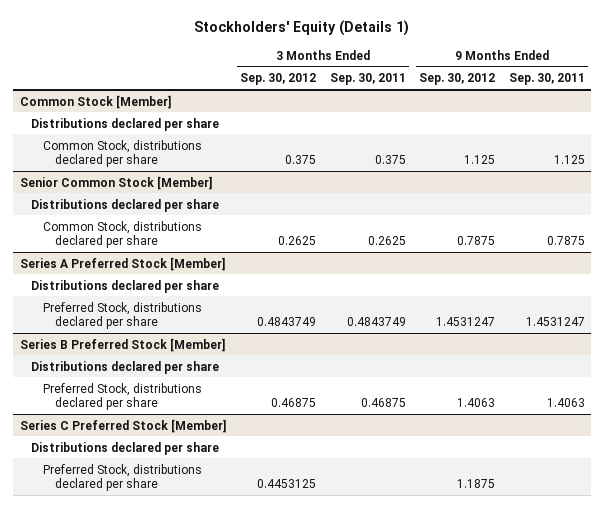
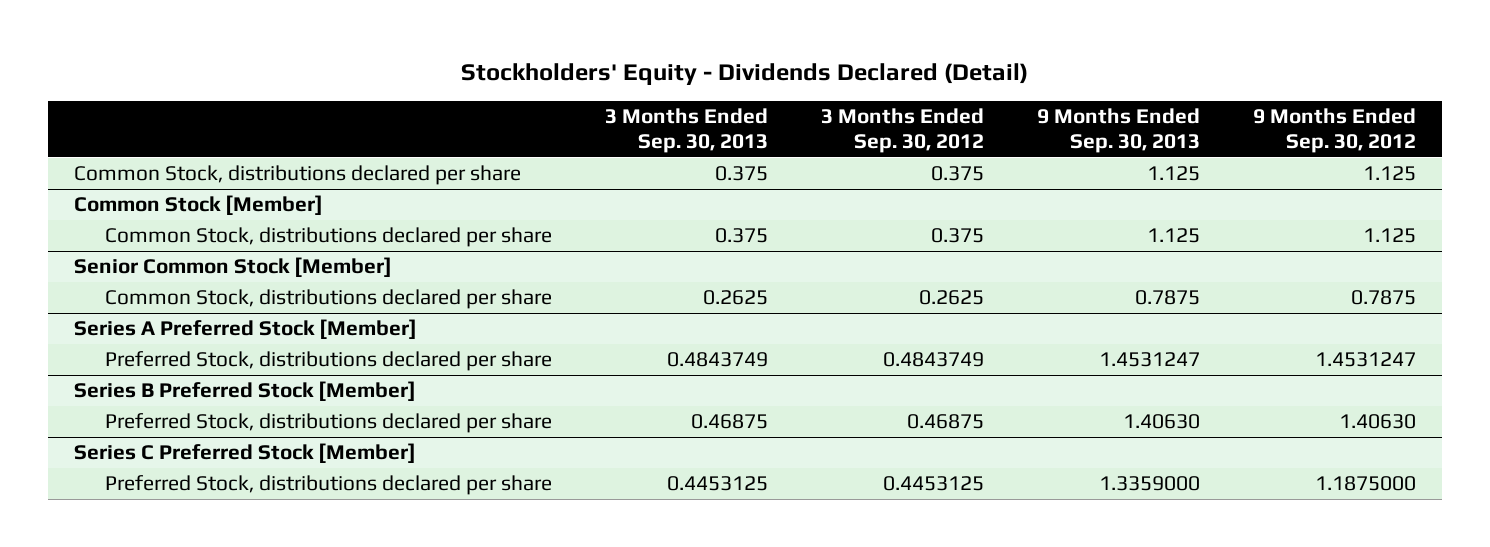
- Stockholders' Equity (Details 1)
+ Stockholders' Equity - Dividends Declared (Detail)
- | 3 Months Ended Sep. 30, 2012 | 3 Months Ended Sep. 30, 2011 | 9 Months Ended Sep. 30, 2012 | 9 Months Ended Sep. 30, 2011
+ | 3 Months Ended Sep. 30, 2013 | 3 Months Ended Sep. 30, 2012 | 9 Months Ended Sep. 30, 2013 | 9 Months Ended Sep. 30, 2012
+ Common Stock, distributions declared per share | 0.375 | 0.375 | 1.125 | 1.125
@ Common Stock [Member]
- Distributions declared per share
@ Senior Common Stock [Member]
- Distributions declared per share
@ Series A Preferred Stock [Member]
- Distributions declared per share
@ Series B Preferred Stock [Member]
- Distributions declared per share
- Preferred Stock, distributions declared per share | 0.46875 | 0.46875 | 1.4063 | 1.4063
+ Preferred Stock, distributions declared per share | 0.46875 | 0.46875 | 1.40630 | 1.40630
@ Series C Preferred Stock [Member]
- Distributions declared per share
- Preferred Stock, distributions declared per share | 0.4453125 | | 1.1875 |
+ Preferred Stock, distributions declared per share | 0.4453125 | 0.4453125 | 1.3359000 | 1.1875000

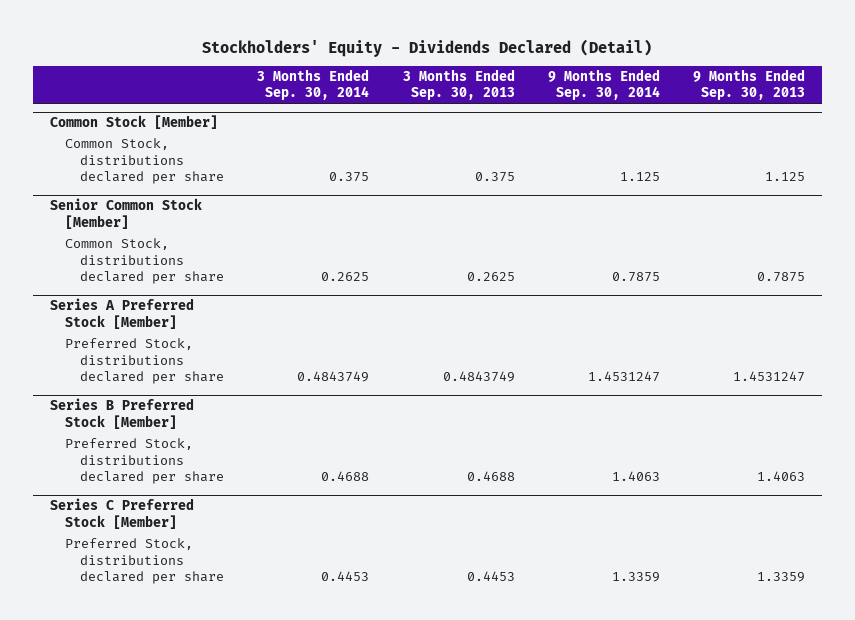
- | 3 Months Ended Sep. 30, 2013 | 3 Months Ended Sep. 30, 2012 | 9 Months Ended Sep. 30, 2013 | 9 Months Ended Sep. 30, 2012
+ | 3 Months Ended Sep. 30, 2014 | 3 Months Ended Sep. 30, 2013 | 9 Months Ended Sep. 30, 2014 | 9 Months Ended Sep. 30, 2013
- Common Stock, distributions declared per share | 0.375 | 0.375 | 1.125 | 1.125
@ Series B Preferred Stock [Member]
- Preferred Stock, distributions declared per share | 0.46875 | 0.46875 | 1.40630 | 1.40630
+ Preferred Stock, distributions declared per share | 0.4688 | 0.4688 | 1.4063 | 1.4063
@ Series C Preferred Stock [Member]
- Preferred Stock, distributions declared per share | 0.4453125 | 0.4453125 | 1.3359000 | 1.1875000
+ Preferred Stock, distributions declared per share | 0.4453 | 0.4453 | 1.3359 | 1.3359

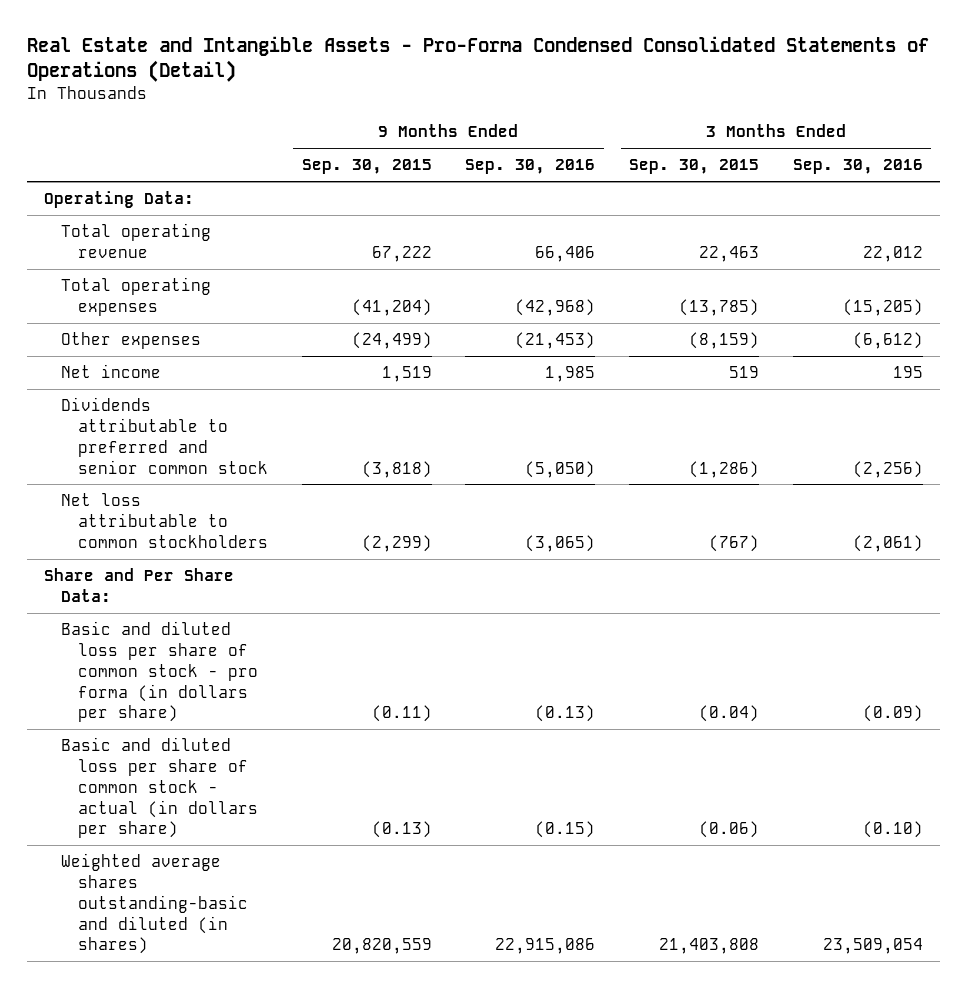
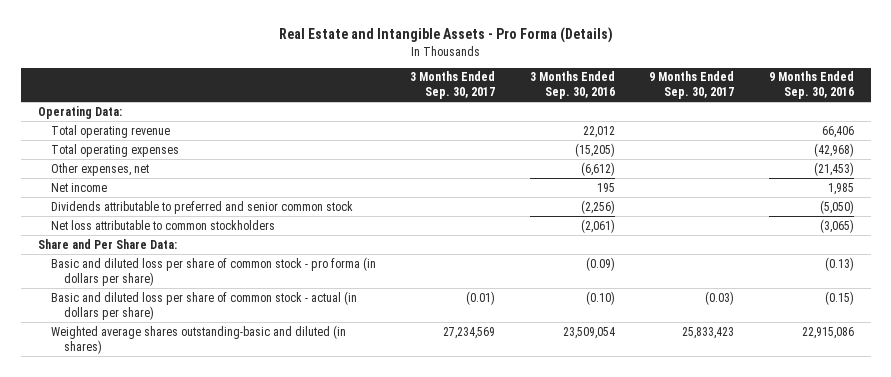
- Real Estate and Intangible Assets - Pro-Forma Condensed Consolidated Statements of Operations (Detail)
+ Real Estate and Intangible Assets - Pro Forma (Details)
- | 9 Months Ended Sep. 30, 2015 | 9 Months Ended Sep. 30, 2016 | 3 Months Ended Sep. 30, 2015 | 3 Months Ended Sep. 30, 2016
+ | 3 Months Ended Sep. 30, 2017 | 3 Months Ended Sep. 30, 2016 | 9 Months Ended Sep. 30, 2017 | 9 Months Ended Sep. 30, 2016
- Other expenses | (24,499) | (21,453) | (8,159) | (6,612)
+ Other expenses, net | | (6,612) | | (21,453)

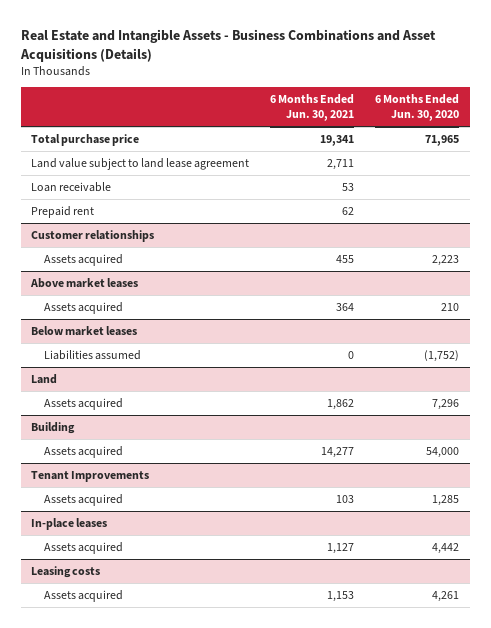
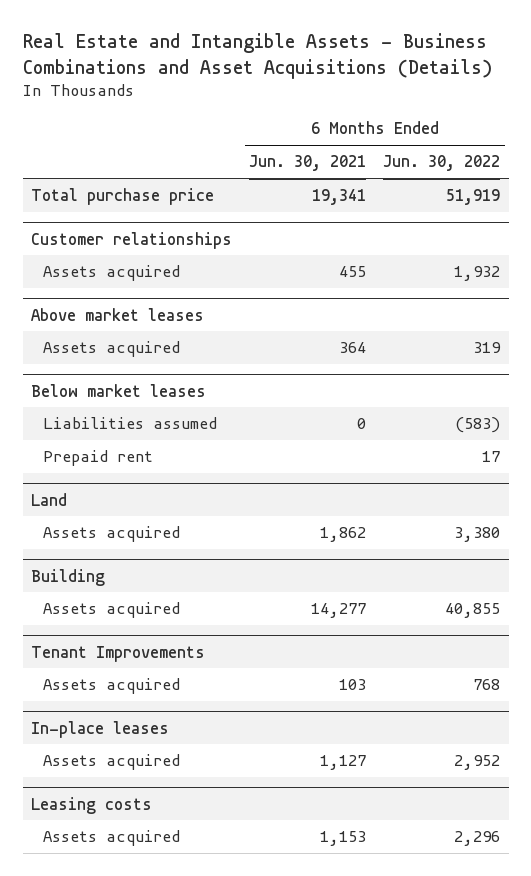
- | 6 Months Ended Jun. 30, 2021 | 6 Months Ended Jun. 30, 2020
+ | 6 Months Ended Jun. 30, 2021 | 6 Months Ended Jun. 30, 2022
- Land value subject to land lease agreement | 2,711 |
- Loan receivable | 53 |
- Prepaid rent | 62 |
@ Below market leases
+ Prepaid rent | | 17

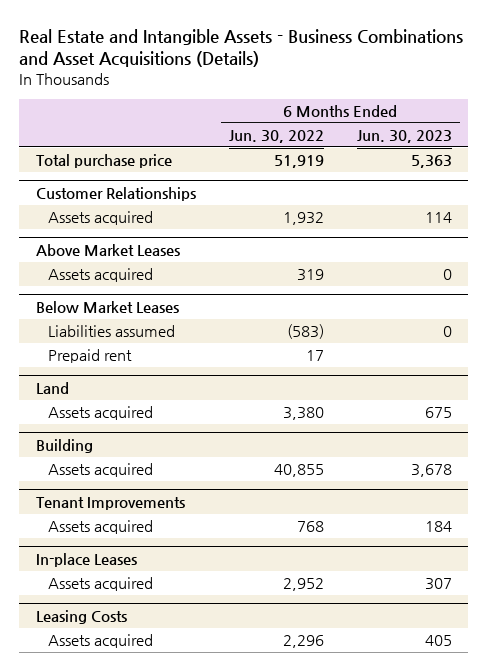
- | 6 Months Ended Jun. 30, 2021 | 6 Months Ended Jun. 30, 2022
+ | 6 Months Ended Jun. 30, 2022 | 6 Months Ended Jun. 30, 2023
- Customer relationships
+ Customer Relationships
- Above market leases
+ Above Market Leases
- Below market leases
+ Below Market Leases
- In-place leases
+ In-place Leases
- Leasing costs
+ Leasing Costs

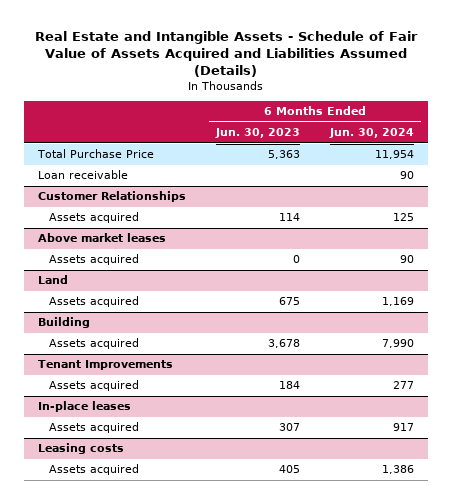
- Real Estate and Intangible Assets - Business Combinations and Asset Acquisitions (Details)
+ Real Estate and Intangible Assets - Schedule of Fair Value of Assets Acquired and Liabilities Assumed (Details)
- | 6 Months Ended Jun. 30, 2022 | 6 Months Ended Jun. 30, 2023
+ | 6 Months Ended Jun. 30, 2023 | 6 Months Ended Jun. 30, 2024
- Total purchase price | 51,919 | 5,363
+ Total Purchase Price | 5,363 | 11,954
+ Loan receivable | | 90
- Above Market Leases
+ Above market leases
- Below Market Leases
- Liabilities assumed | (583) | 0
- Prepaid rent | 17 |
- In-place Leases
+ In-place leases
- Leasing Costs
+ Leasing costs

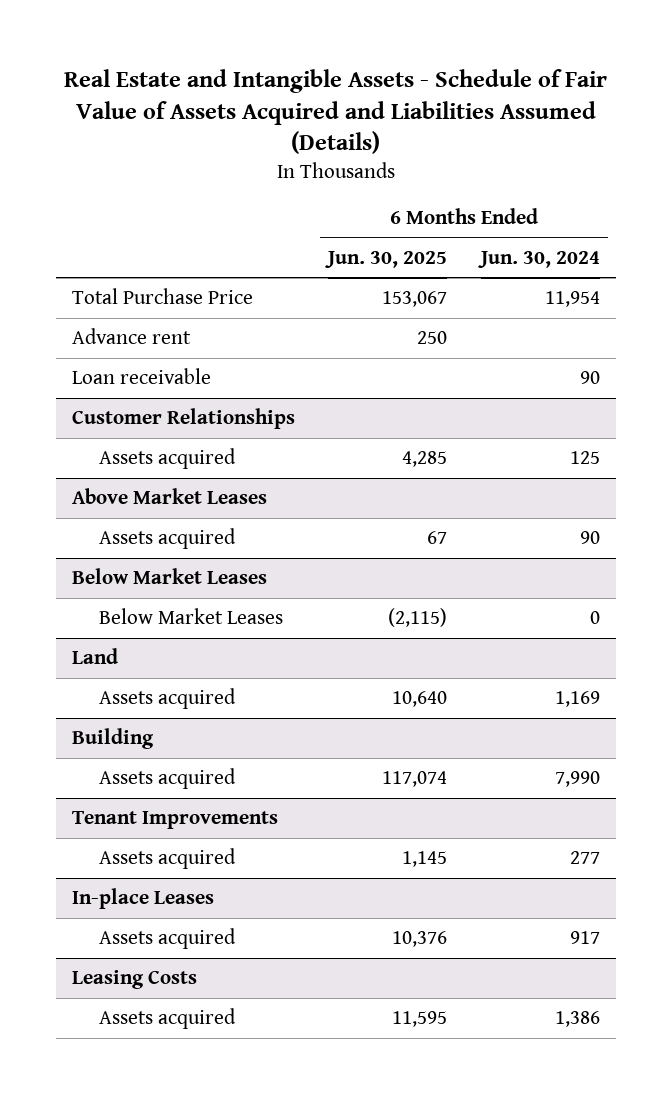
- | 6 Months Ended Jun. 30, 2023 | 6 Months Ended Jun. 30, 2024
+ | 6 Months Ended Jun. 30, 2025 | 6 Months Ended Jun. 30, 2024
+ Advance rent | 250 |
- Above market leases
+ Above Market Leases
+ Below Market Leases
+ Below Market Leases | (2,115) | 0
- In-place leases
+ In-place Leases
- Leasing costs
+ Leasing Costs

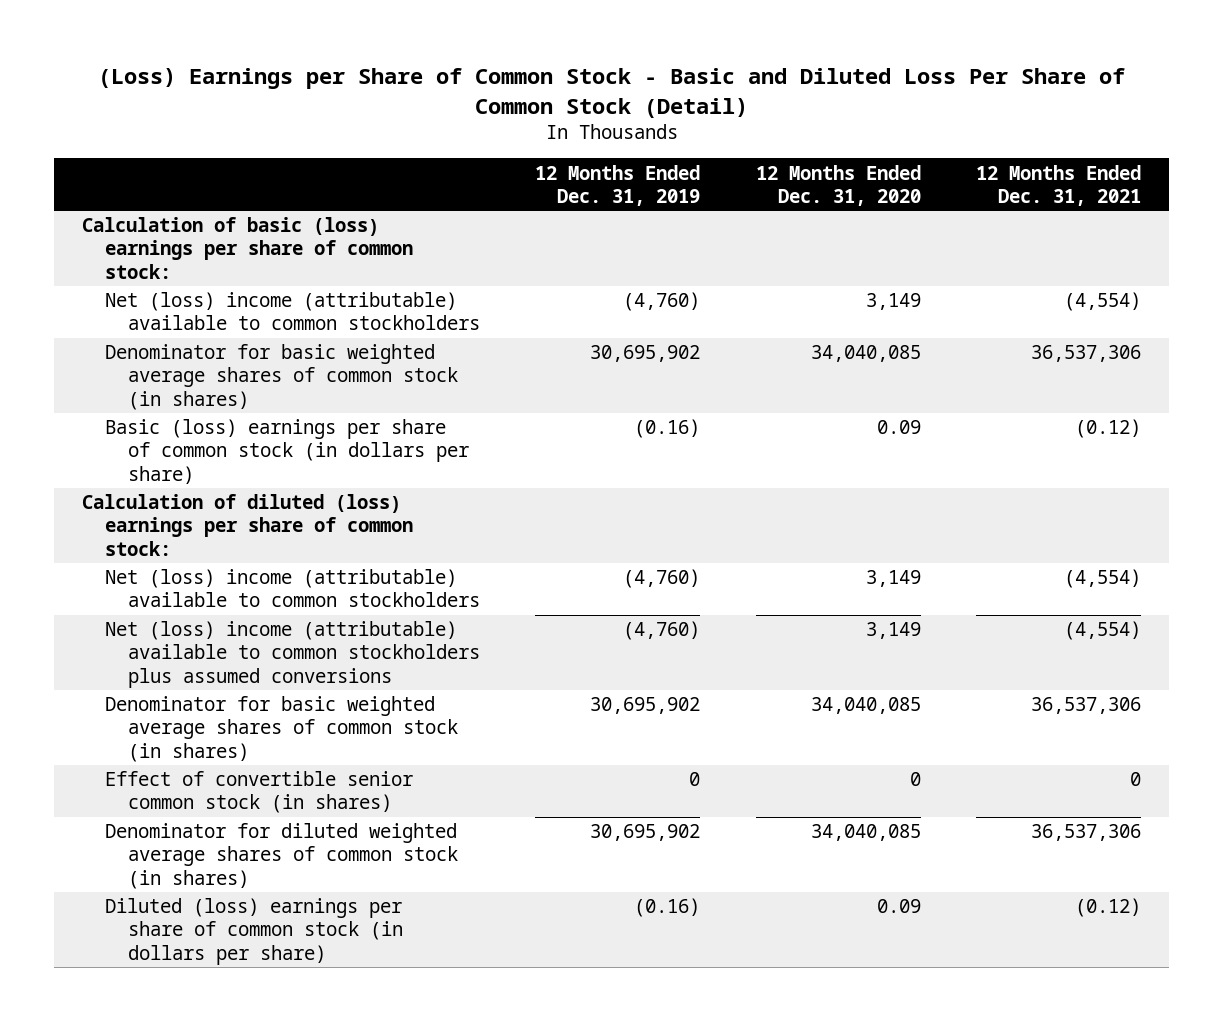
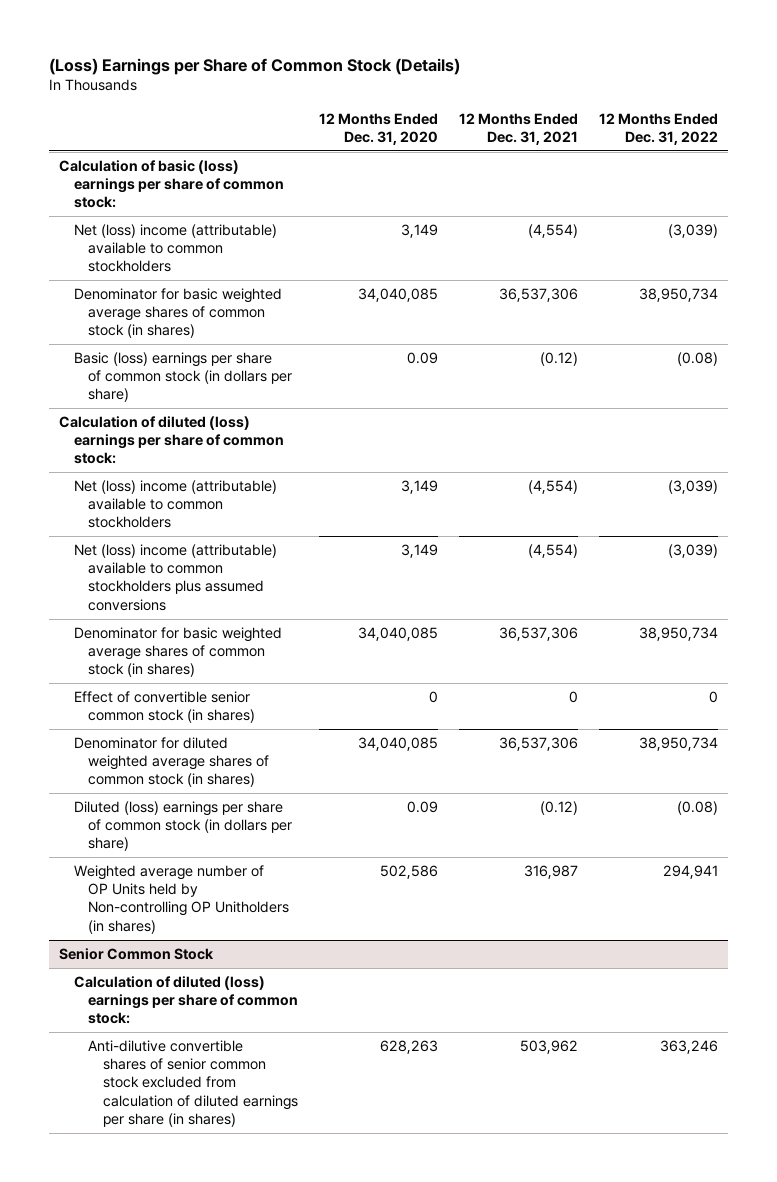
- (Loss) Earnings per Share of Common Stock - Basic and Diluted Loss Per Share of Common Stock (Detail)
+ (Loss) Earnings per Share of Common Stock (Details)
- | 12 Months Ended Dec. 31, 2019 | 12 Months Ended Dec. 31, 2020 | 12 Months Ended Dec. 31, 2021
+ | 12 Months Ended Dec. 31, 2020 | 12 Months Ended Dec. 31, 2021 | 12 Months Ended Dec. 31, 2022
+ Weighted average number of OP Units held by Non-controlling OP Unitholders (in shares) | 502,586 | 316,987 | 294,941
+ Senior Common Stock
+ Calculation of diluted (loss) earnings per share of common stock:
+ Anti-dilutive convertible shares of senior common stock excluded from calculation of diluted earnings per share (in shares) | 628,263 | 503,962 | 363,246

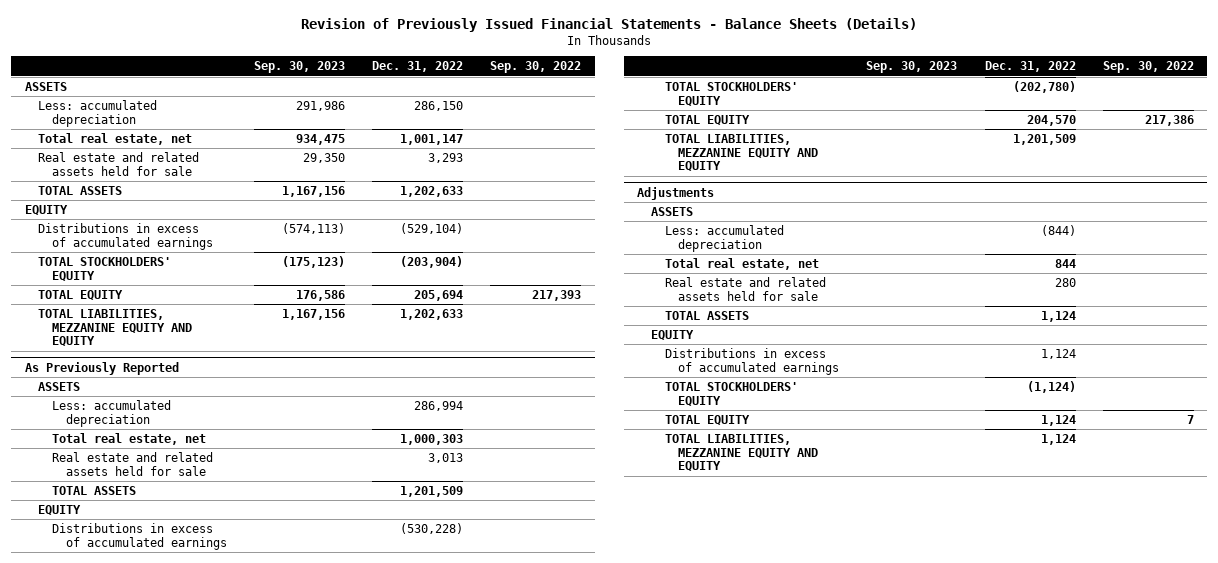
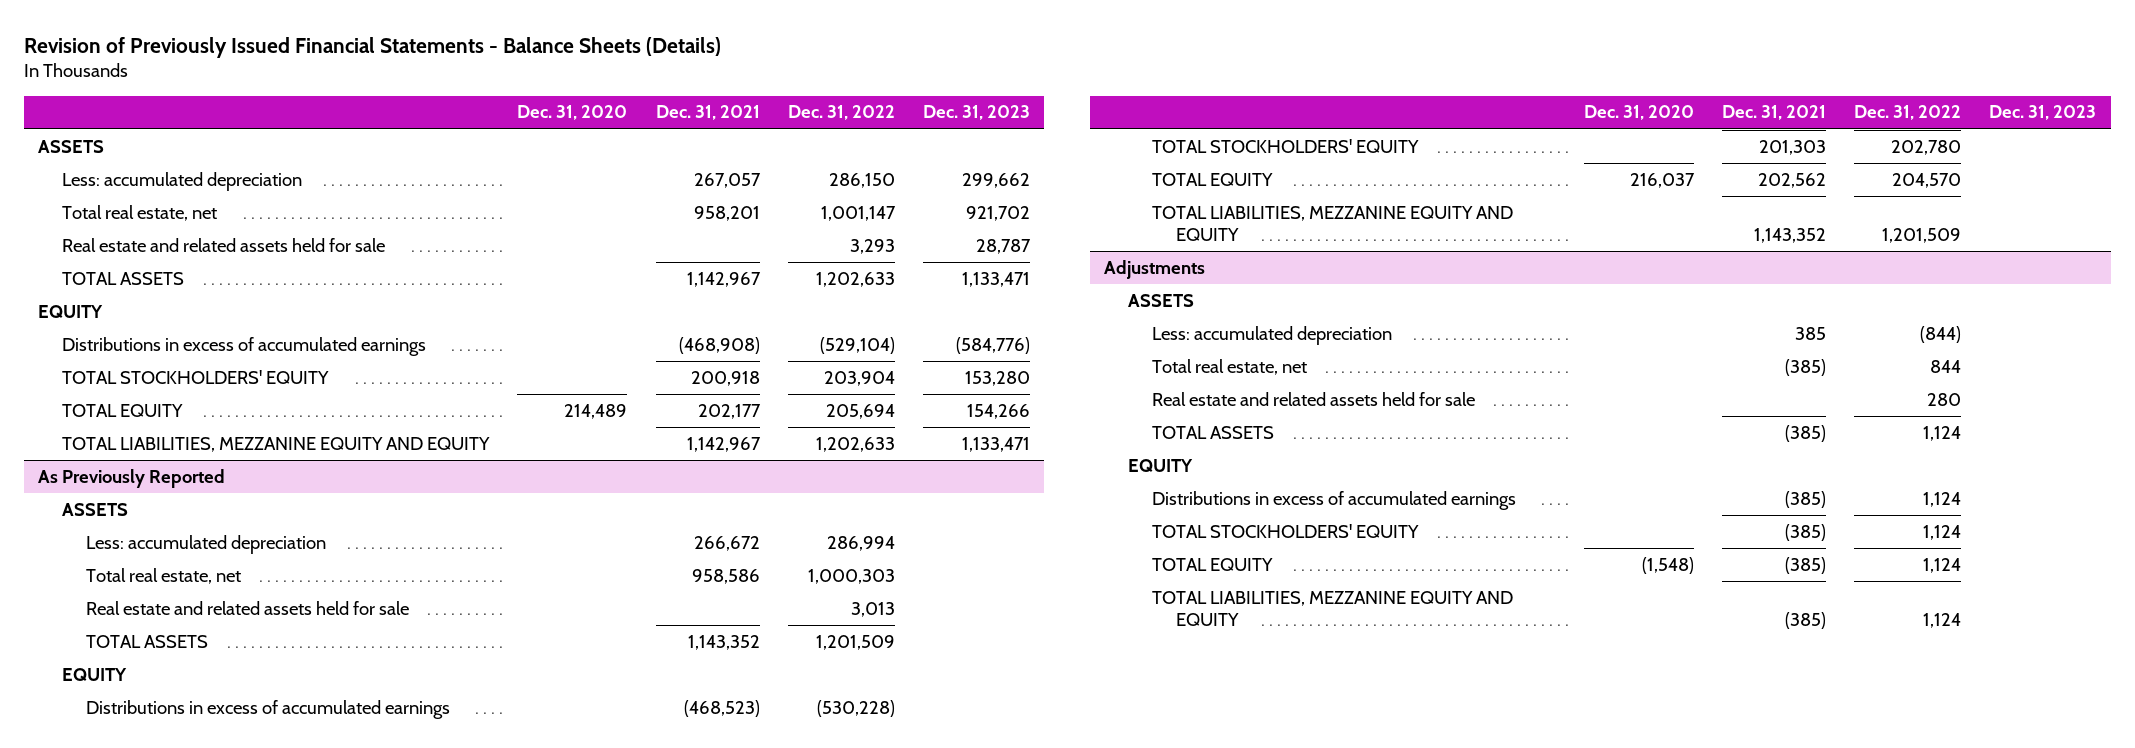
- | Sep. 30, 2023 | Dec. 31, 2022 | Sep. 30, 2022
+ | Dec. 31, 2020 | Dec. 31, 2021 | Dec. 31, 2022 | Dec. 31, 2023
- TOTAL STOCKHOLDERS' EQUITY | (175,123) | (203,904) |
+ TOTAL STOCKHOLDERS' EQUITY | | 200,918 | 203,904 | 153,280
@ As Previously Reported
- TOTAL STOCKHOLDERS' EQUITY | | (202,780) |
+ TOTAL STOCKHOLDERS' EQUITY | | 201,303 | 202,780 |
@ Adjustments
- TOTAL STOCKHOLDERS' EQUITY | | (1,124) |
+ TOTAL STOCKHOLDERS' EQUITY | | (385) | 1,124 |

